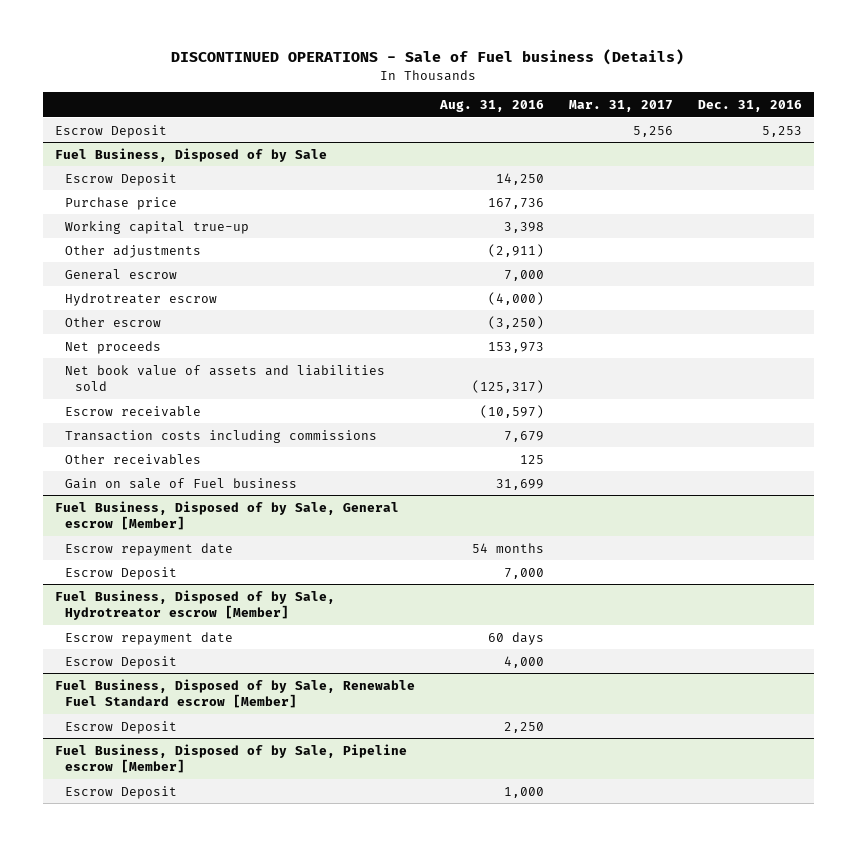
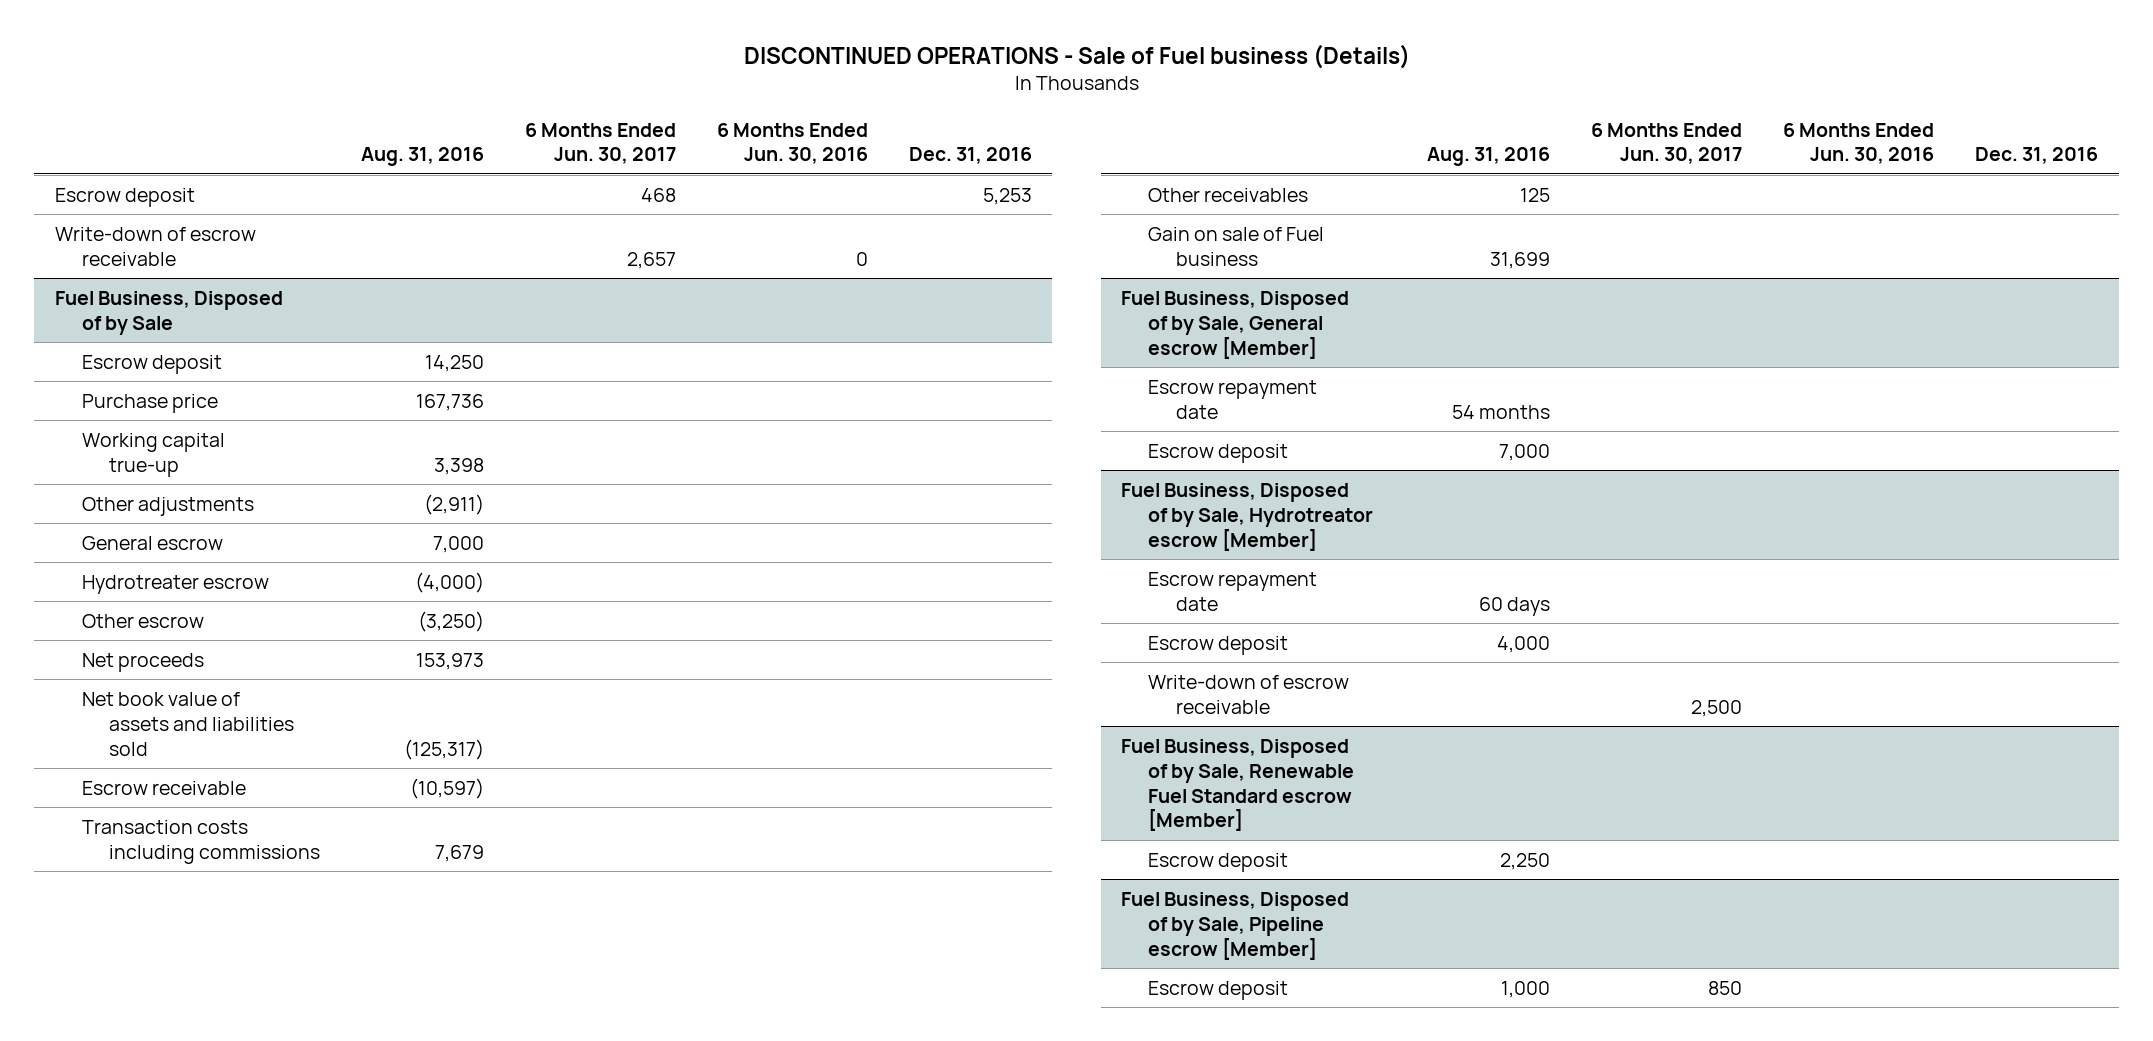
- | Aug. 31, 2016 | Mar. 31, 2017 | Dec. 31, 2016
+ | Aug. 31, 2016 | 6 Months Ended Jun. 30, 2017 | 6 Months Ended Jun. 30, 2016 | Dec. 31, 2016
- Escrow Deposit | | 5,256 | 5,253
+ Escrow deposit | | 468 | | 5,253
+ Write-down of escrow receivable | | 2,657 | 0 |
@ Fuel Business, Disposed of by Sale
- Escrow Deposit | 14,250 | |
+ Escrow deposit | 14,250 | | |
@ Fuel Business, Disposed of by Sale, General escrow [Member]
- Escrow Deposit | 7,000 | |
+ Escrow deposit | 7,000 | | |
@ Fuel Business, Disposed of by Sale, Hydrotreator escrow [Member]
- Escrow Deposit | 4,000 | |
+ Escrow deposit | 4,000 | | |
+ Write-down of escrow receivable | | 2,500 | |
@ Fuel Business, Disposed of by Sale, Renewable Fuel Standard escrow [Member]
- Escrow Deposit | 2,250 | |
+ Escrow deposit | 2,250 | | |
@ Fuel Business, Disposed of by Sale, Pipeline escrow [Member]
- Escrow Deposit | 1,000 | |
+ Escrow deposit | 1,000 | 850 | |

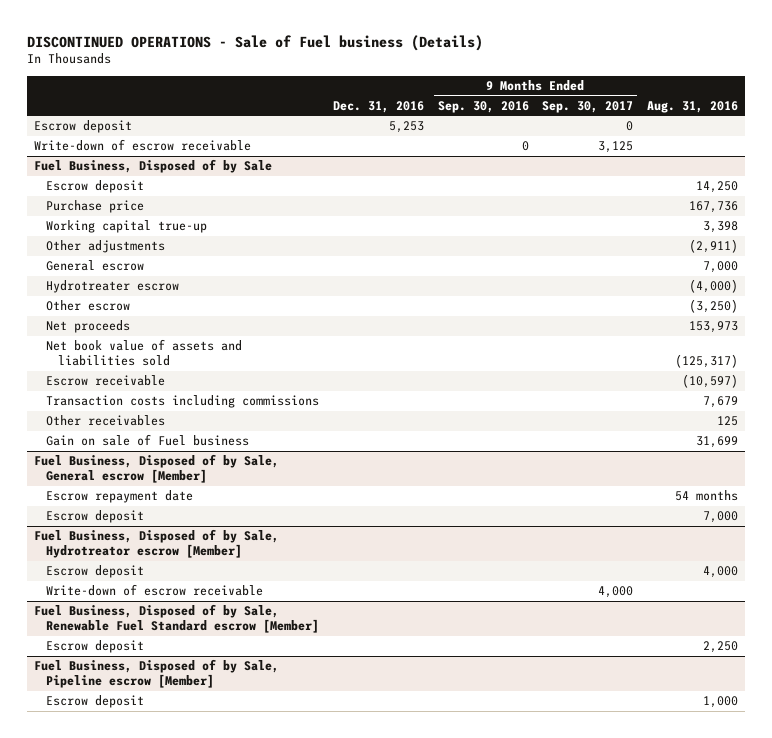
- | Aug. 31, 2016 | 6 Months Ended Jun. 30, 2017 | 6 Months Ended Jun. 30, 2016 | Dec. 31, 2016
+ | Dec. 31, 2016 | 9 Months Ended Sep. 30, 2016 | 9 Months Ended Sep. 30, 2017 | Aug. 31, 2016
@ Fuel Business, Disposed of by Sale, Hydrotreator escrow [Member]
- Escrow repayment date | 60 days | | |

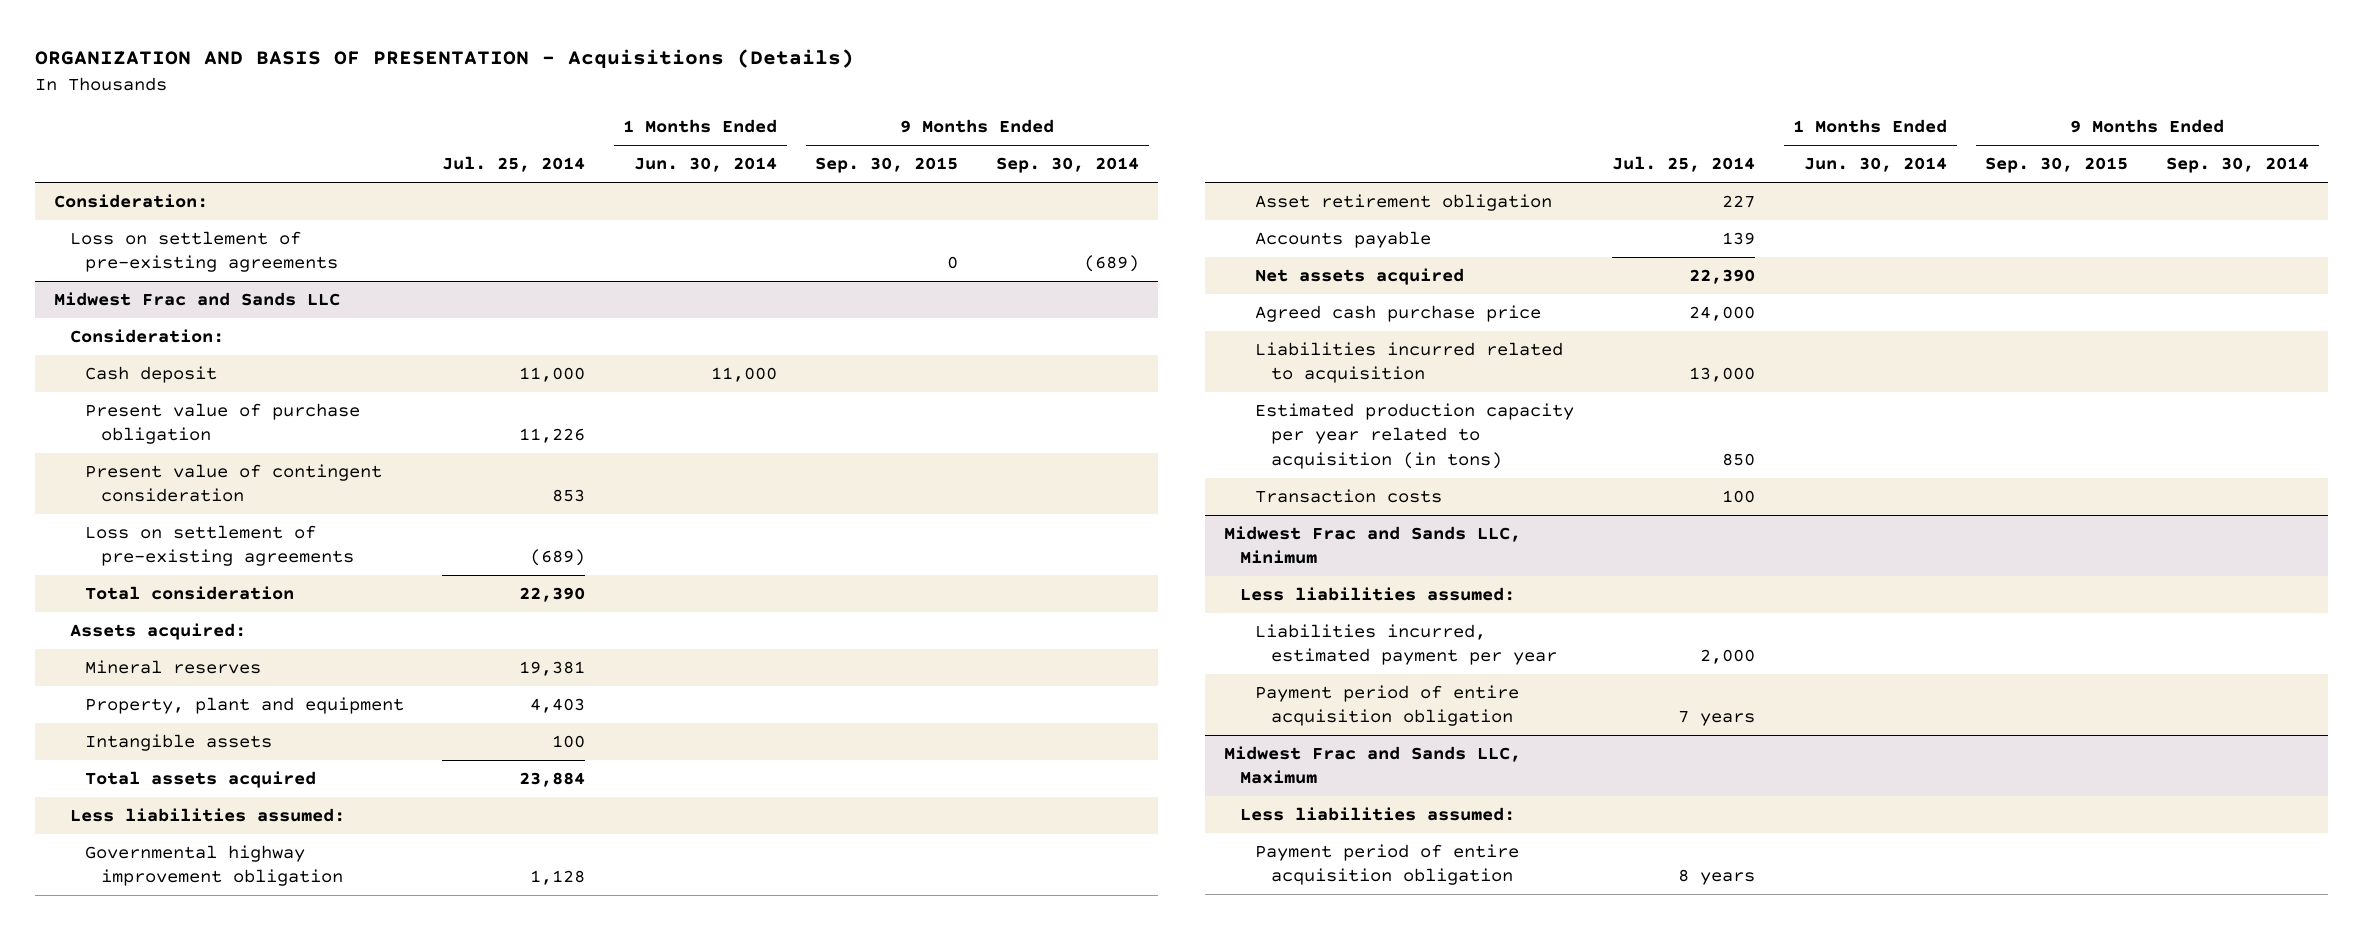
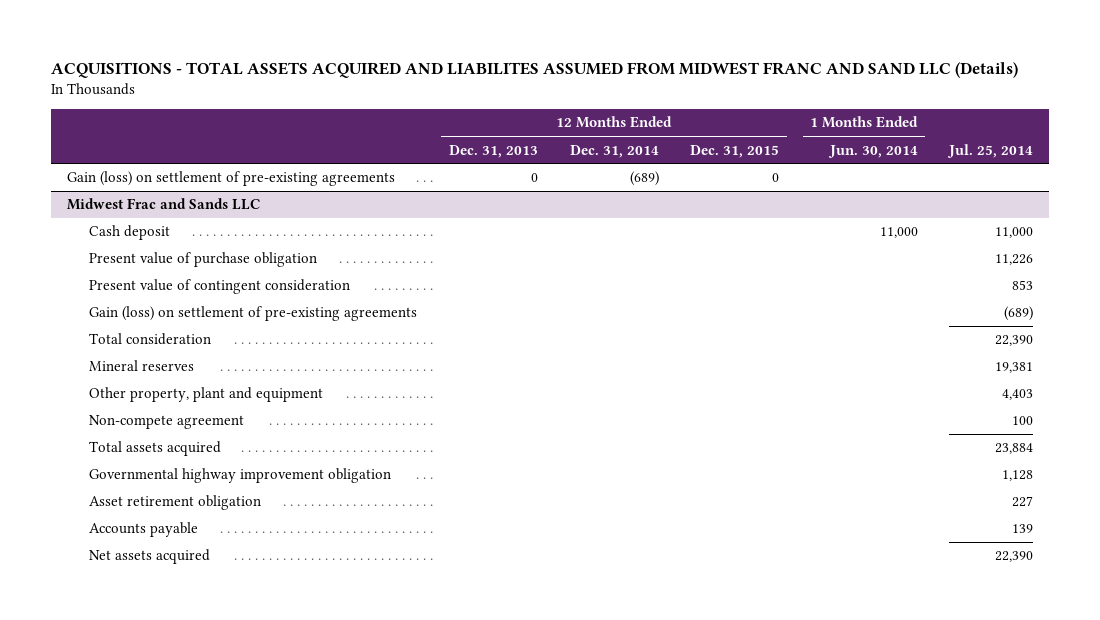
- ORGANIZATION AND BASIS OF PRESENTATION - Acquisitions (Details)
+ ACQUISITIONS - TOTAL ASSETS ACQUIRED AND LIABILITES ASSUMED FROM MIDWEST FRANC AND SAND LLC (Details)
- | Jul. 25, 2014 | 1 Months Ended Jun. 30, 2014 | 9 Months Ended Sep. 30, 2015 | 9 Months Ended Sep. 30, 2014
+ | 12 Months Ended Dec. 31, 2013 | 12 Months Ended Dec. 31, 2014 | 12 Months Ended Dec. 31, 2015 | 1 Months Ended Jun. 30, 2014 | Jul. 25, 2014
- Consideration:
- Loss on settlement of pre-existing agreements | | | 0 | (689)
+ Gain (loss) on settlement of pre-existing agreements | 0 | (689) | 0 | |
@ Midwest Frac and Sands LLC
- Consideration:
- Loss on settlement of pre-existing agreements | (689) | | |
+ Gain (loss) on settlement of pre-existing agreements | | | | | (689)
- Assets acquired:
- Property, plant and equipment | 4,403 | | |
- Intangible assets | 100 | | |
+ Other property, plant and equipment | | | | | 4,403
+ Non-compete agreement | | | | | 100
- Less liabilities assumed:
- Agreed cash purchase price | 24,000 | | |
- Liabilities incurred related to acquisition | 13,000 | | |
- Estimated production capacity per year related to acquisition (in tons) | 850 | | |
- Transaction costs | 100 | | |
- Midwest Frac and Sands LLC, Minimum
- Less liabilities assumed:
- Liabilities incurred, estimated payment per year | 2,000 | | |
- Payment period of entire acquisition obligation | 7 years | | |
- Midwest Frac and Sands LLC, Maximum
- Less liabilities assumed:
- Payment period of entire acquisition obligation | 8 years | | |

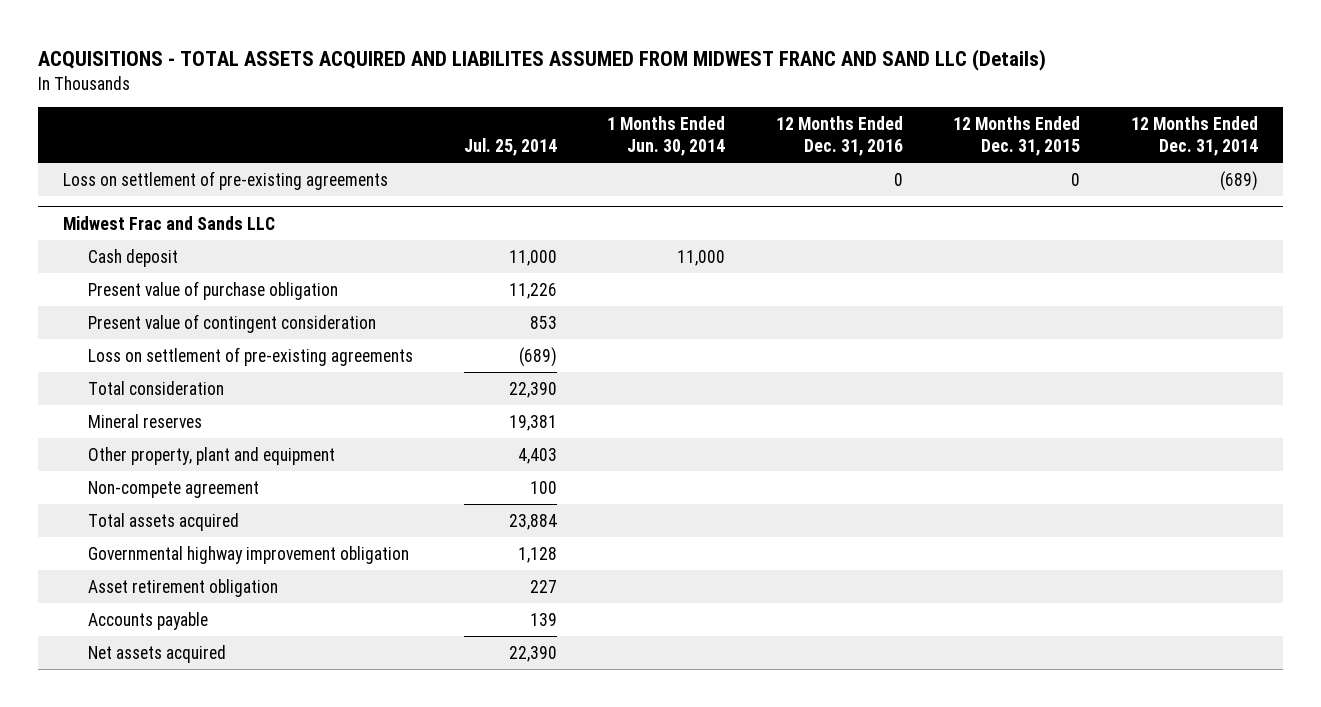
- | 12 Months Ended Dec. 31, 2013 | 12 Months Ended Dec. 31, 2014 | 12 Months Ended Dec. 31, 2015 | 1 Months Ended Jun. 30, 2014 | Jul. 25, 2014
+ | Jul. 25, 2014 | 1 Months Ended Jun. 30, 2014 | 12 Months Ended Dec. 31, 2016 | 12 Months Ended Dec. 31, 2015 | 12 Months Ended Dec. 31, 2014
- Gain (loss) on settlement of pre-existing agreements | 0 | (689) | 0 | |
+ Loss on settlement of pre-existing agreements | | | 0 | 0 | (689)
@ Midwest Frac and Sands LLC
- Gain (loss) on settlement of pre-existing agreements | | | | | (689)
+ Loss on settlement of pre-existing agreements | (689) | | | |

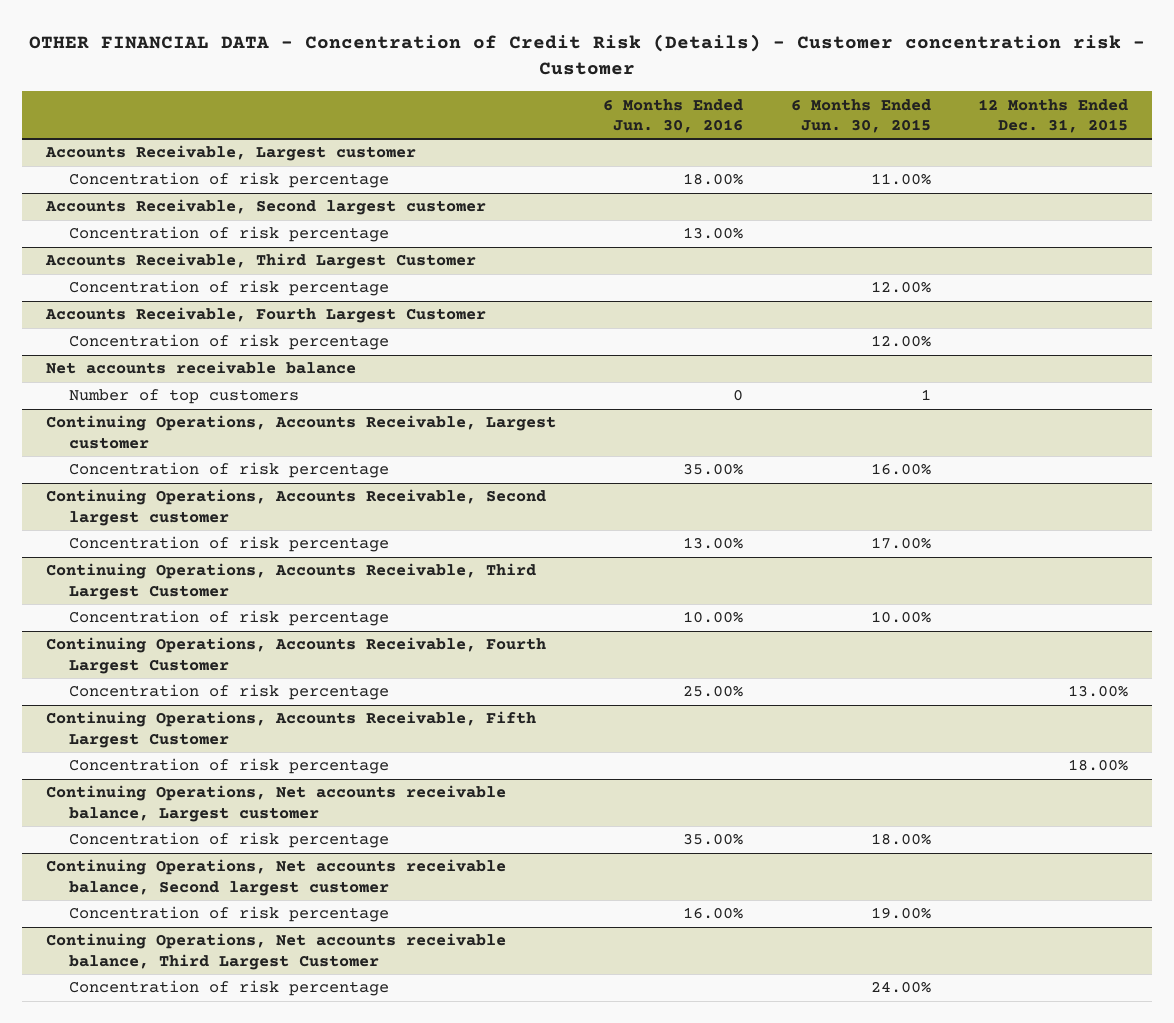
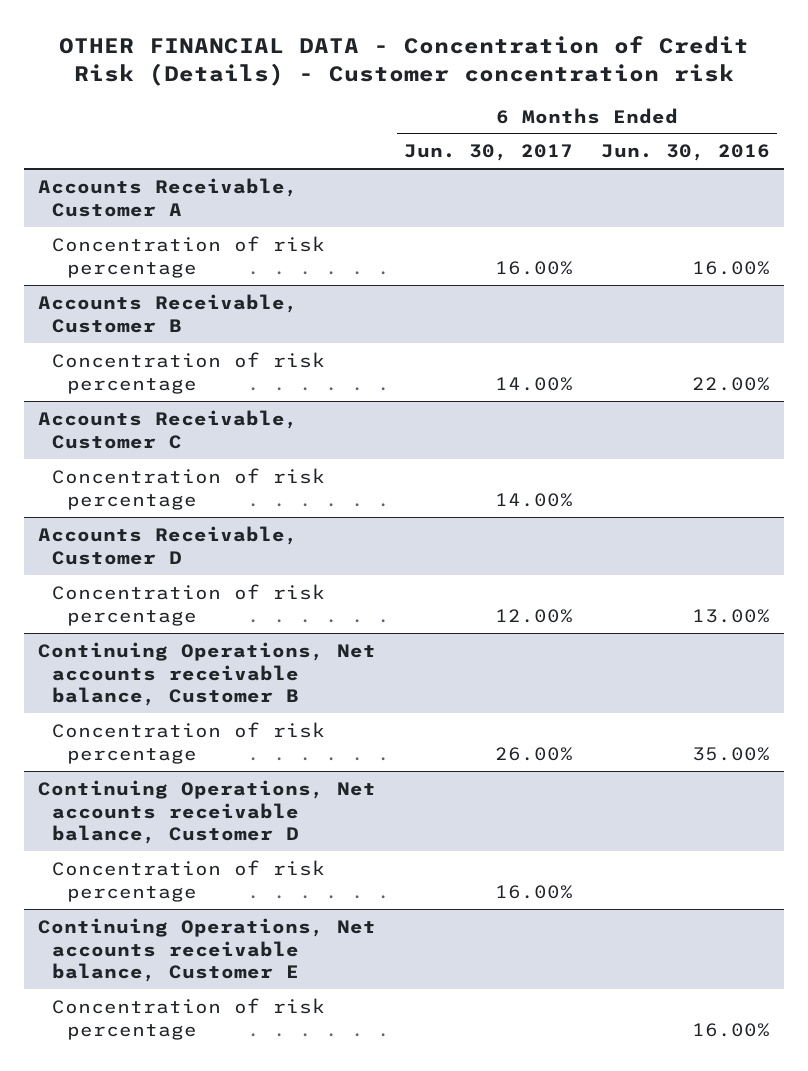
- OTHER FINANCIAL DATA - Concentration of Credit Risk (Details) - Customer concentration risk - Customer
+ OTHER FINANCIAL DATA - Concentration of Credit Risk (Details) - Customer concentration risk
- | 6 Months Ended Jun. 30, 2016 | 6 Months Ended Jun. 30, 2015 | 12 Months Ended Dec. 31, 2015
+ | 6 Months Ended Jun. 30, 2017 | 6 Months Ended Jun. 30, 2016
- Accounts Receivable, Largest customer
- Concentration of risk percentage | 18.00% | 11.00% |
- Accounts Receivable, Second largest customer
- Concentration of risk percentage | 13.00% | |
- Accounts Receivable, Third Largest Customer
- Concentration of risk percentage | | 12.00% |
- Accounts Receivable, Fourth Largest Customer
+ Accounts Receivable, Customer A
+ Concentration of risk percentage | 16.00% | 16.00%
+ Accounts Receivable, Customer B
+ Concentration of risk percentage | 14.00% | 22.00%
+ Accounts Receivable, Customer C
- Net accounts receivable balance
- Number of top customers | 0 | 1 |
- Continuing Operations, Accounts Receivable, Largest customer
- Concentration of risk percentage | 35.00% | 16.00% |
- Continuing Operations, Accounts Receivable, Second largest customer
+ Accounts Receivable, Customer D
- Continuing Operations, Accounts Receivable, Third Largest Customer
- Concentration of risk percentage | 10.00% | 10.00% |
- Continuing Operations, Accounts Receivable, Fourth Largest Customer
- Concentration of risk percentage | 25.00% | | 13.00%
- Continuing Operations, Accounts Receivable, Fifth Largest Customer
- Concentration of risk percentage | | | 18.00%
- Continuing Operations, Net accounts receivable balance, Largest customer
+ Continuing Operations, Net accounts receivable balance, Customer B
- Continuing Operations, Net accounts receivable balance, Second largest customer
- Concentration of risk percentage | 16.00% | 19.00% |
- Continuing Operations, Net accounts receivable balance, Third Largest Customer
+ Continuing Operations, Net accounts receivable balance, Customer D
+ Continuing Operations, Net accounts receivable balance, Customer E
+ Concentration of risk percentage | | 16.00%

